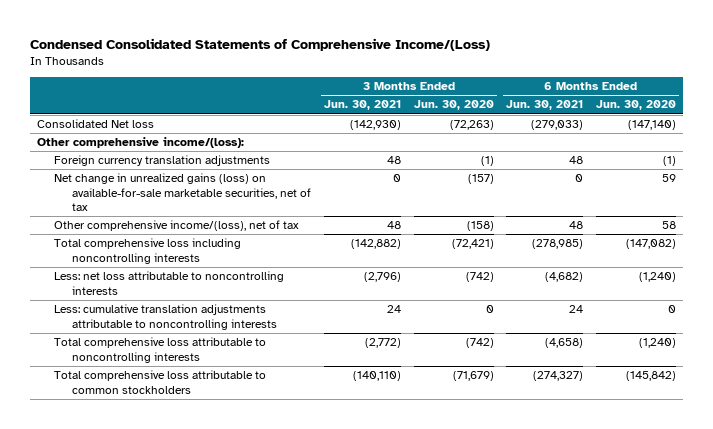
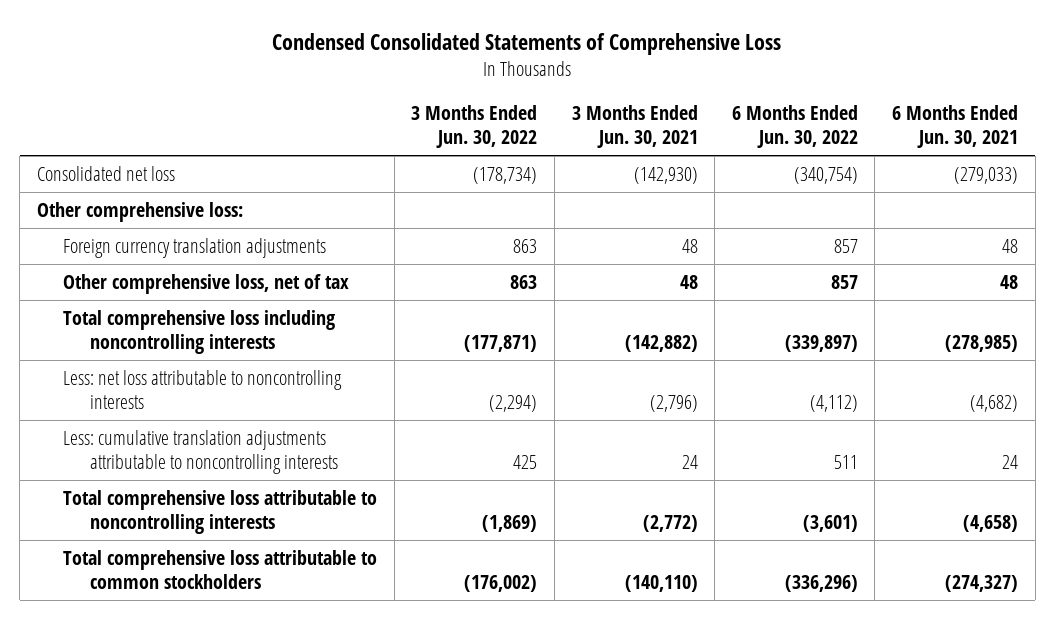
- Condensed Consolidated Statements of Comprehensive Income/(Loss)
+ Condensed Consolidated Statements of Comprehensive Loss
- | 3 Months Ended Jun. 30, 2021 | 3 Months Ended Jun. 30, 2020 | 6 Months Ended Jun. 30, 2021 | 6 Months Ended Jun. 30, 2020
+ | 3 Months Ended Jun. 30, 2022 | 3 Months Ended Jun. 30, 2021 | 6 Months Ended Jun. 30, 2022 | 6 Months Ended Jun. 30, 2021
- Consolidated Net loss | (142,930) | (72,263) | (279,033) | (147,140)
- Other comprehensive income/(loss):
+ Consolidated net loss | (178,734) | (142,930) | (340,754) | (279,033)
+ Other comprehensive loss:
- Net change in unrealized gains (loss) on available-for-sale marketable securities, net of tax | 0 | (157) | 0 | 59
- Other comprehensive income/(loss), net of tax | 48 | (158) | 48 | 58
+ Other comprehensive loss, net of tax | 863 | 48 | 857 | 48

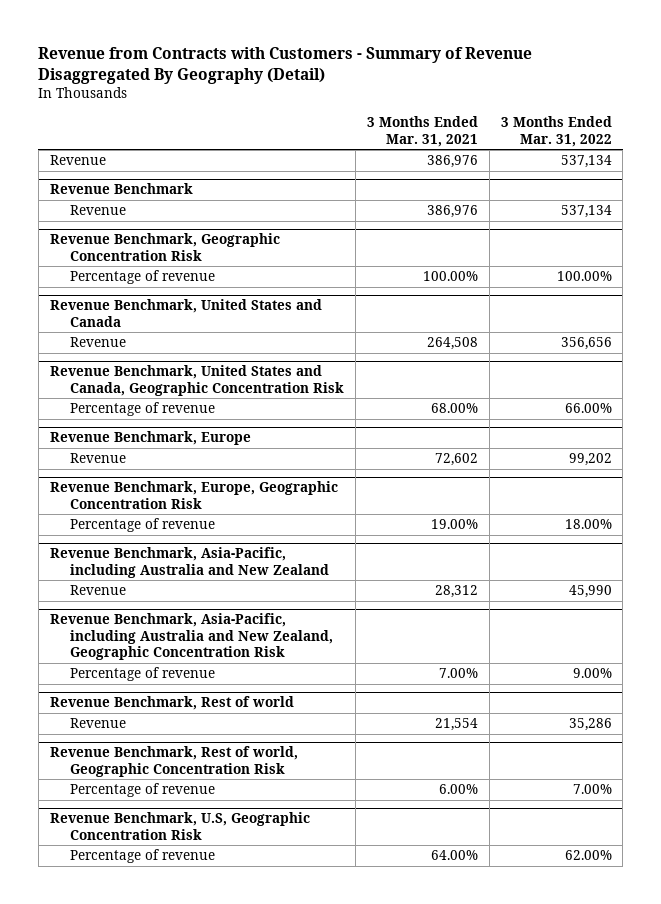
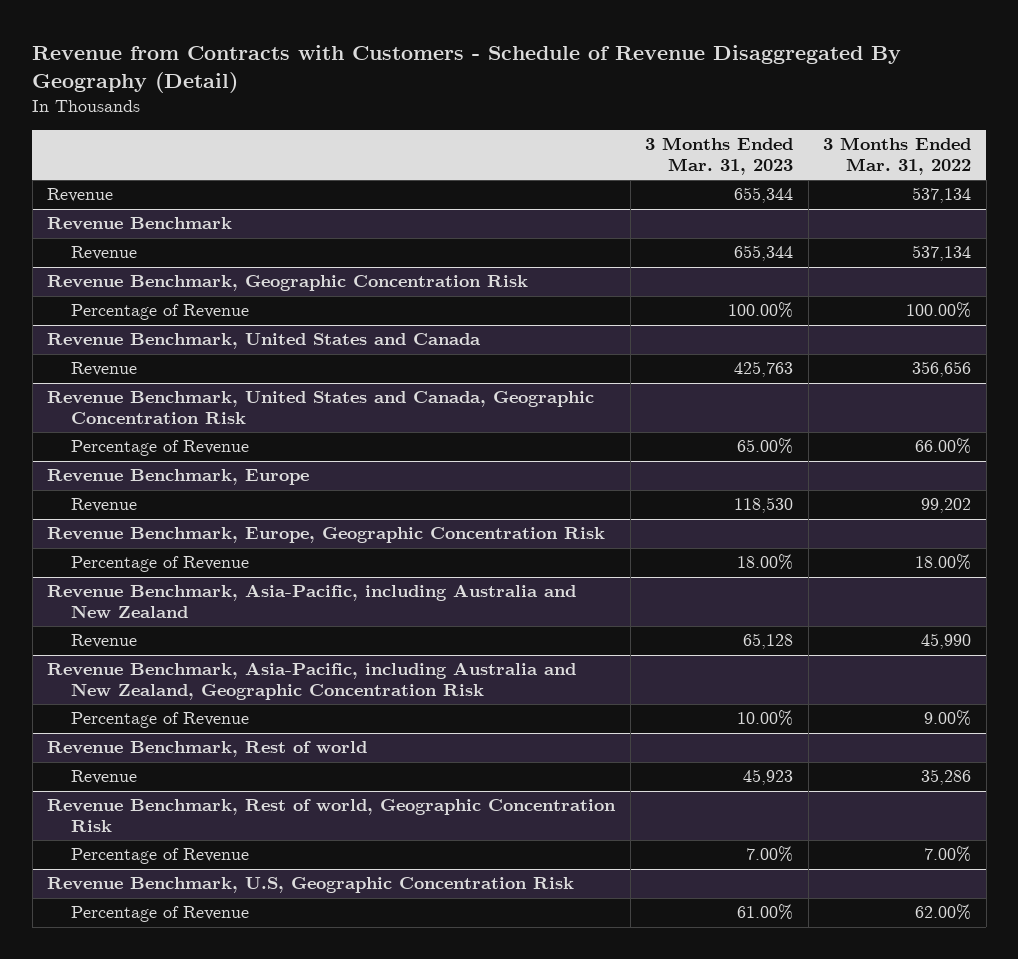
- Revenue from Contracts with Customers - Summary of Revenue Disaggregated By Geography (Detail)
+ Revenue from Contracts with Customers - Schedule of Revenue Disaggregated By Geography (Detail)
- | 3 Months Ended Mar. 31, 2021 | 3 Months Ended Mar. 31, 2022
+ | 3 Months Ended Mar. 31, 2023 | 3 Months Ended Mar. 31, 2022
@ Revenue Benchmark, Geographic Concentration Risk
- Percentage of revenue | 100.00% | 100.00%
+ Percentage of Revenue | 100.00% | 100.00%
@ Revenue Benchmark, United States and Canada, Geographic Concentration Risk
- Percentage of revenue | 68.00% | 66.00%
+ Percentage of Revenue | 65.00% | 66.00%
@ Revenue Benchmark, Europe, Geographic Concentration Risk
- Percentage of revenue | 19.00% | 18.00%
+ Percentage of Revenue | 18.00% | 18.00%
@ Revenue Benchmark, Asia-Pacific, including Australia and New Zealand, Geographic Concentration Risk
- Percentage of revenue | 7.00% | 9.00%
+ Percentage of Revenue | 10.00% | 9.00%
@ Revenue Benchmark, Rest of world, Geographic Concentration Risk
- Percentage of revenue | 6.00% | 7.00%
+ Percentage of Revenue | 7.00% | 7.00%
@ Revenue Benchmark, U.S, Geographic Concentration Risk
- Percentage of revenue | 64.00% | 62.00%
+ Percentage of Revenue | 61.00% | 62.00%

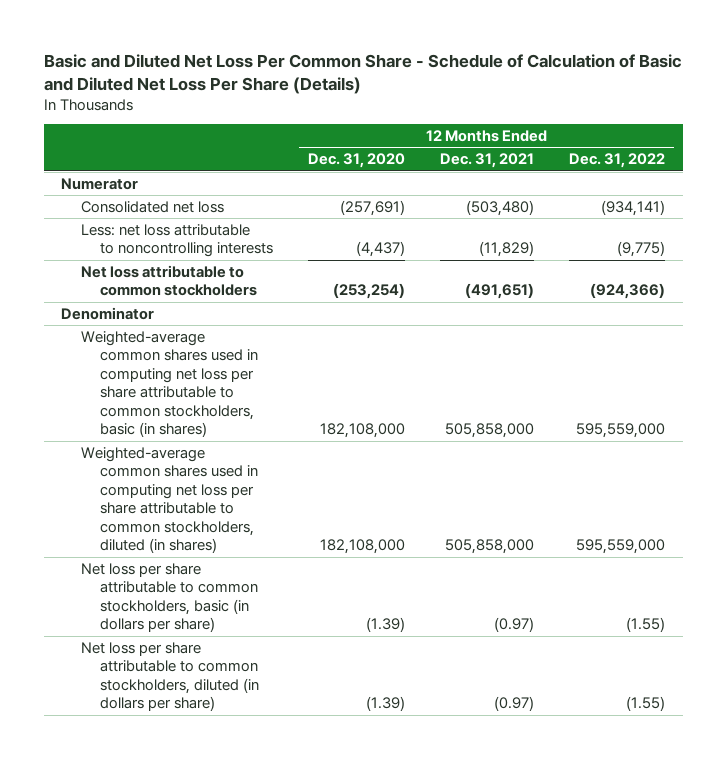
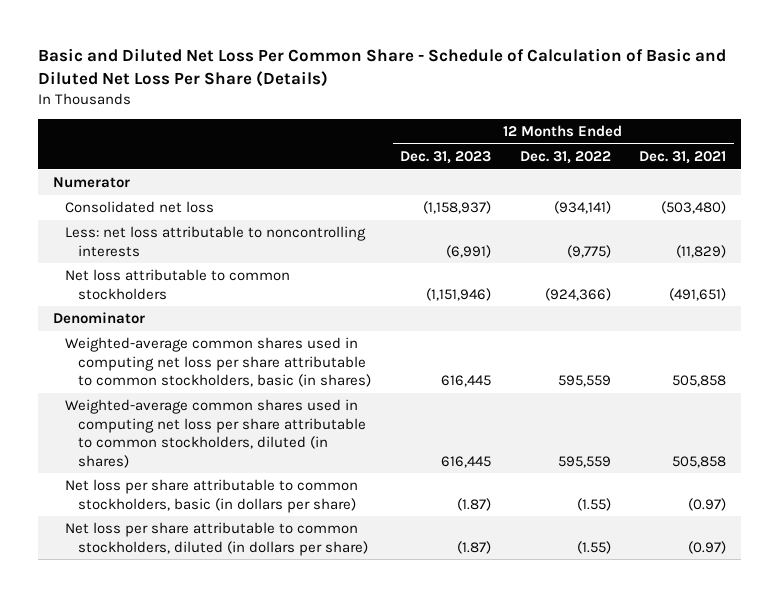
- | 12 Months Ended Dec. 31, 2020 | 12 Months Ended Dec. 31, 2021 | 12 Months Ended Dec. 31, 2022
+ | 12 Months Ended Dec. 31, 2023 | 12 Months Ended Dec. 31, 2022 | 12 Months Ended Dec. 31, 2021
- Weighted-average common shares used in computing net loss per share attributable to common stockholders, basic (in shares) | 182,108,000 | 505,858,000 | 595,559,000
- Weighted-average common shares used in computing net loss per share attributable to common stockholders, diluted (in shares) | 182,108,000 | 505,858,000 | 595,559,000
+ Weighted-average common shares used in computing net loss per share attributable to common stockholders, basic (in shares) | 616,445 | 595,559 | 505,858
+ Weighted-average common shares used in computing net loss per share attributable to common stockholders, diluted (in shares) | 616,445 | 595,559 | 505,858

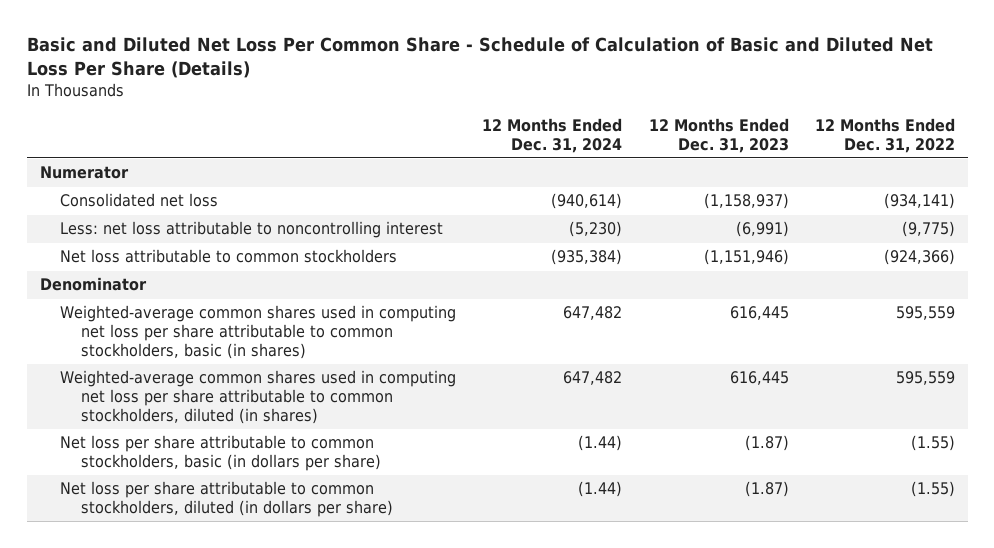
- | 12 Months Ended Dec. 31, 2023 | 12 Months Ended Dec. 31, 2022 | 12 Months Ended Dec. 31, 2021
+ | 12 Months Ended Dec. 31, 2024 | 12 Months Ended Dec. 31, 2023 | 12 Months Ended Dec. 31, 2022
- Less: net loss attributable to noncontrolling interests | (6,991) | (9,775) | (11,829)
+ Less: net loss attributable to noncontrolling interest | (5,230) | (6,991) | (9,775)

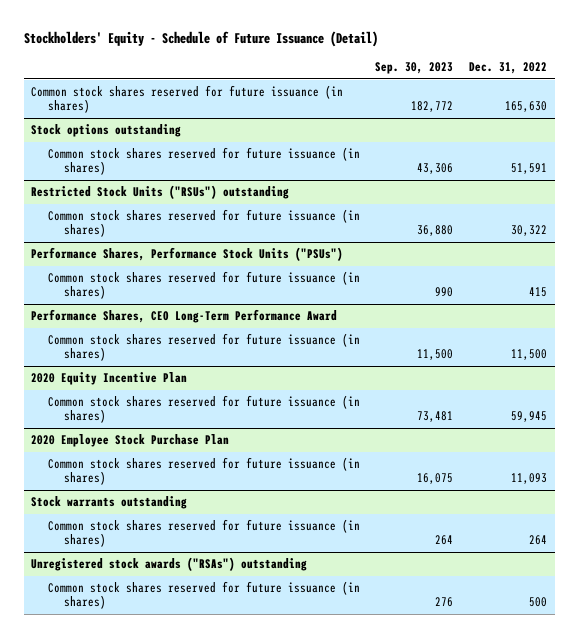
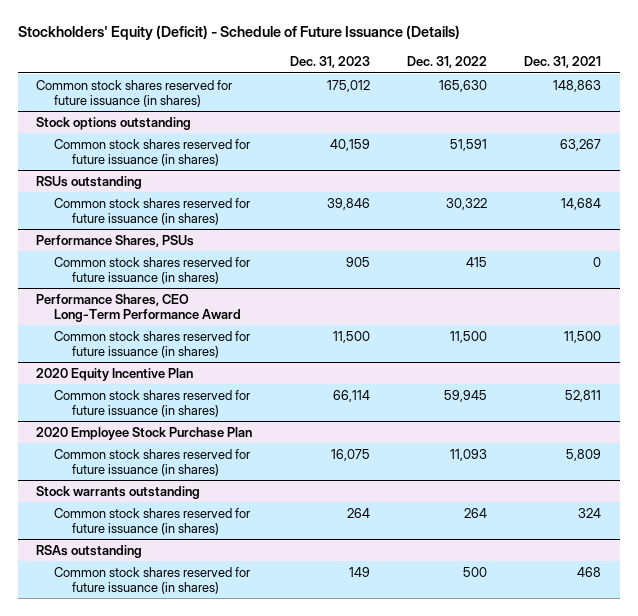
- Stockholders' Equity - Schedule of Future Issuance (Detail)
+ Stockholders' Equity (Deficit) - Schedule of Future Issuance (Details)
- | Sep. 30, 2023 | Dec. 31, 2022
+ | Dec. 31, 2023 | Dec. 31, 2022 | Dec. 31, 2021
- Restricted Stock Units ("RSUs") outstanding
+ RSUs outstanding
- Performance Shares, Performance Stock Units ("PSUs")
+ Performance Shares, PSUs
- Unregistered stock awards ("RSAs") outstanding
+ RSAs outstanding

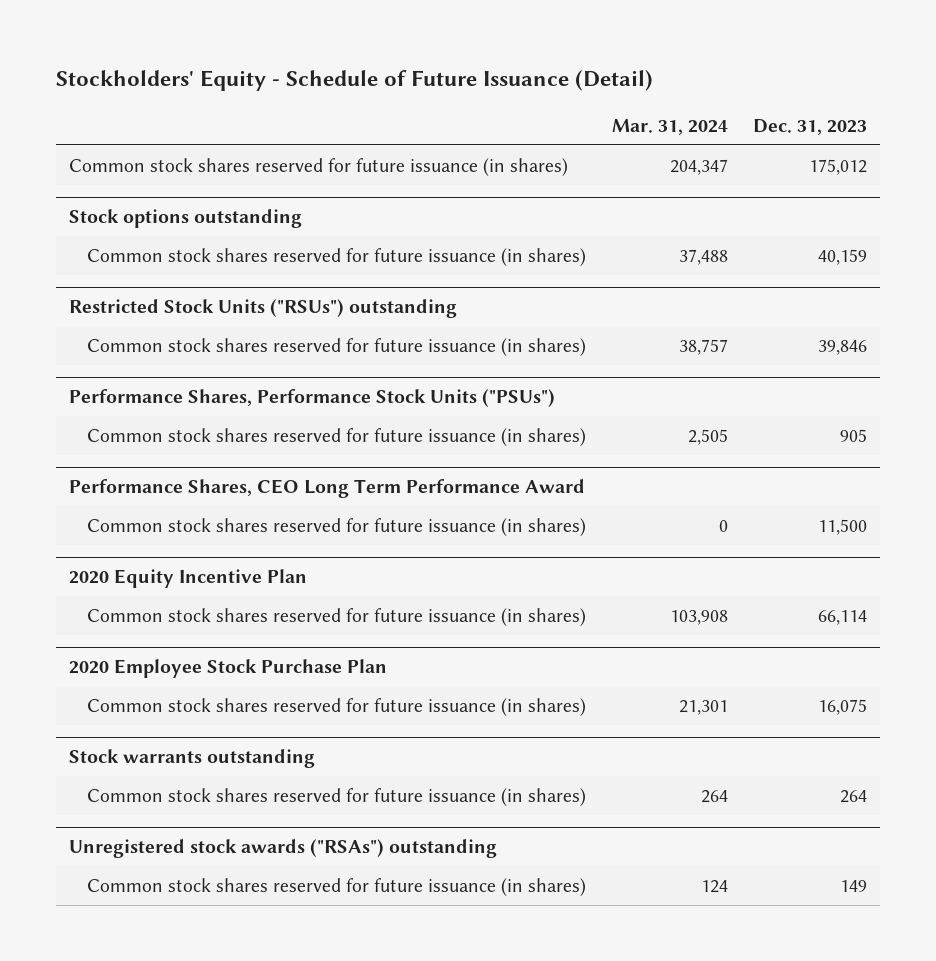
- Stockholders' Equity (Deficit) - Schedule of Future Issuance (Details)
+ Stockholders' Equity - Schedule of Future Issuance (Detail)
- | Dec. 31, 2023 | Dec. 31, 2022 | Dec. 31, 2021
+ | Mar. 31, 2024 | Dec. 31, 2023
- RSUs outstanding
+ Restricted Stock Units ("RSUs") outstanding
- Performance Shares, PSUs
+ Performance Shares, Performance Stock Units ("PSUs")
- Performance Shares, CEO Long-Term Performance Award
+ Performance Shares, CEO Long Term Performance Award
- RSAs outstanding
+ Unregistered stock awards ("RSAs") outstanding

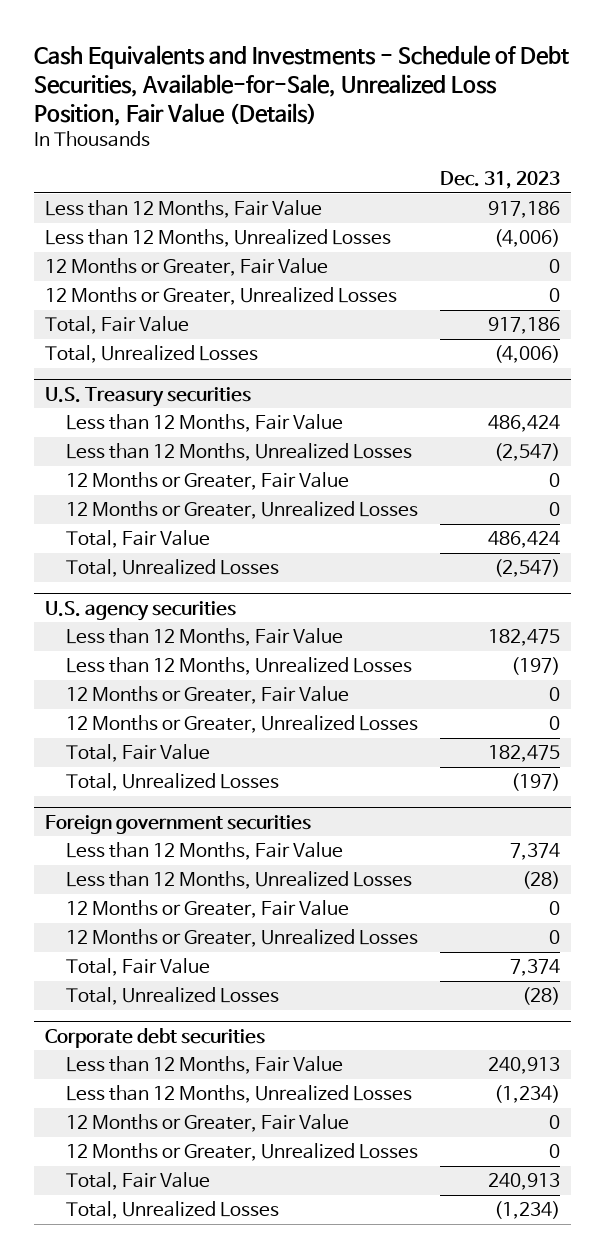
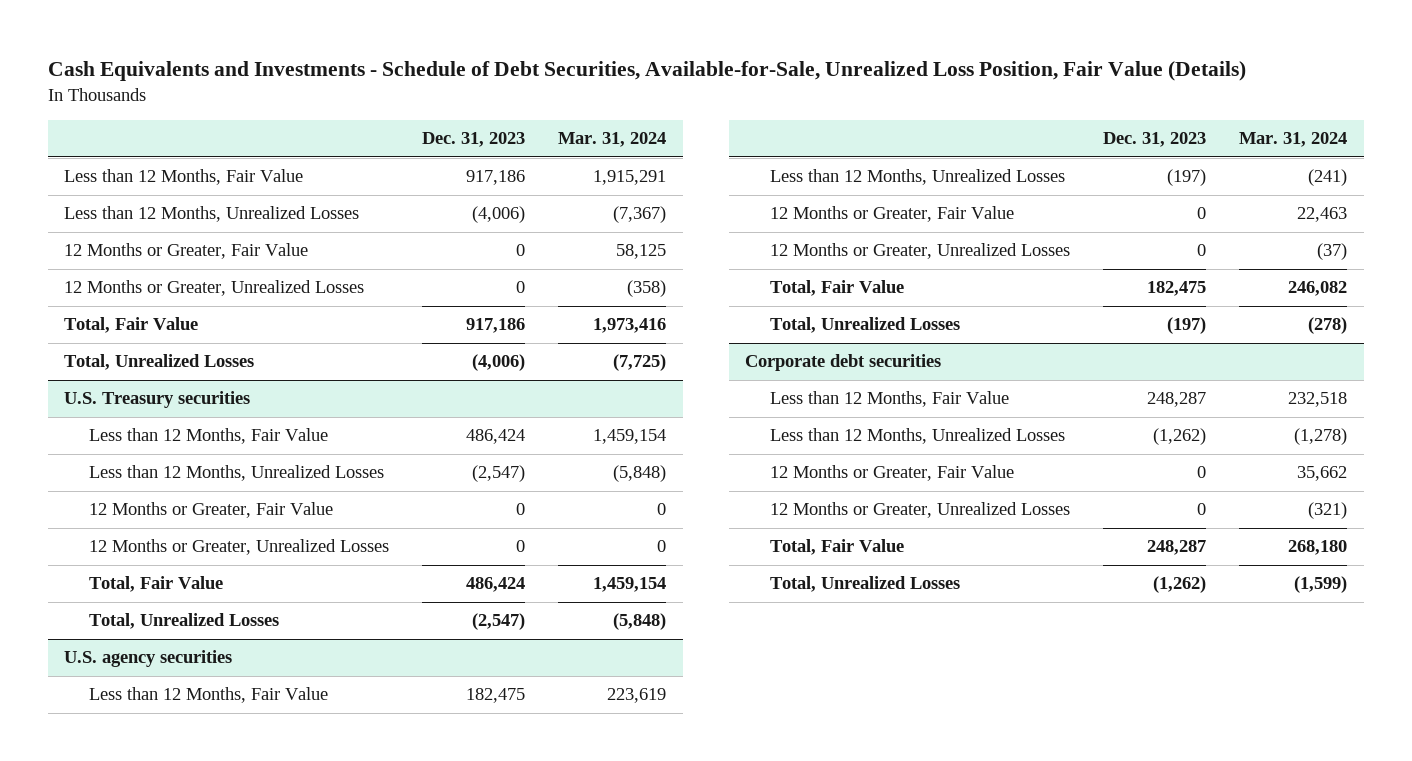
- | Dec. 31, 2023
+ | Dec. 31, 2023 | Mar. 31, 2024
- Foreign government securities
- Less than 12 Months, Fair Value | 7,374
- Less than 12 Months, Unrealized Losses | (28)
- 12 Months or Greater, Fair Value | 0
- 12 Months or Greater, Unrealized Losses | 0
- Total, Fair Value | 7,374
- Total, Unrealized Losses | (28)
@ Corporate debt securities
- Less than 12 Months, Fair Value | 240,913
- Less than 12 Months, Unrealized Losses | (1,234)
+ Less than 12 Months, Fair Value | 248,287 | 232,518
+ Less than 12 Months, Unrealized Losses | (1,262) | (1,278)
- Total, Fair Value | 240,913
- Total, Unrealized Losses | (1,234)
+ Total, Fair Value | 248,287 | 268,180
+ Total, Unrealized Losses | (1,262) | (1,599)

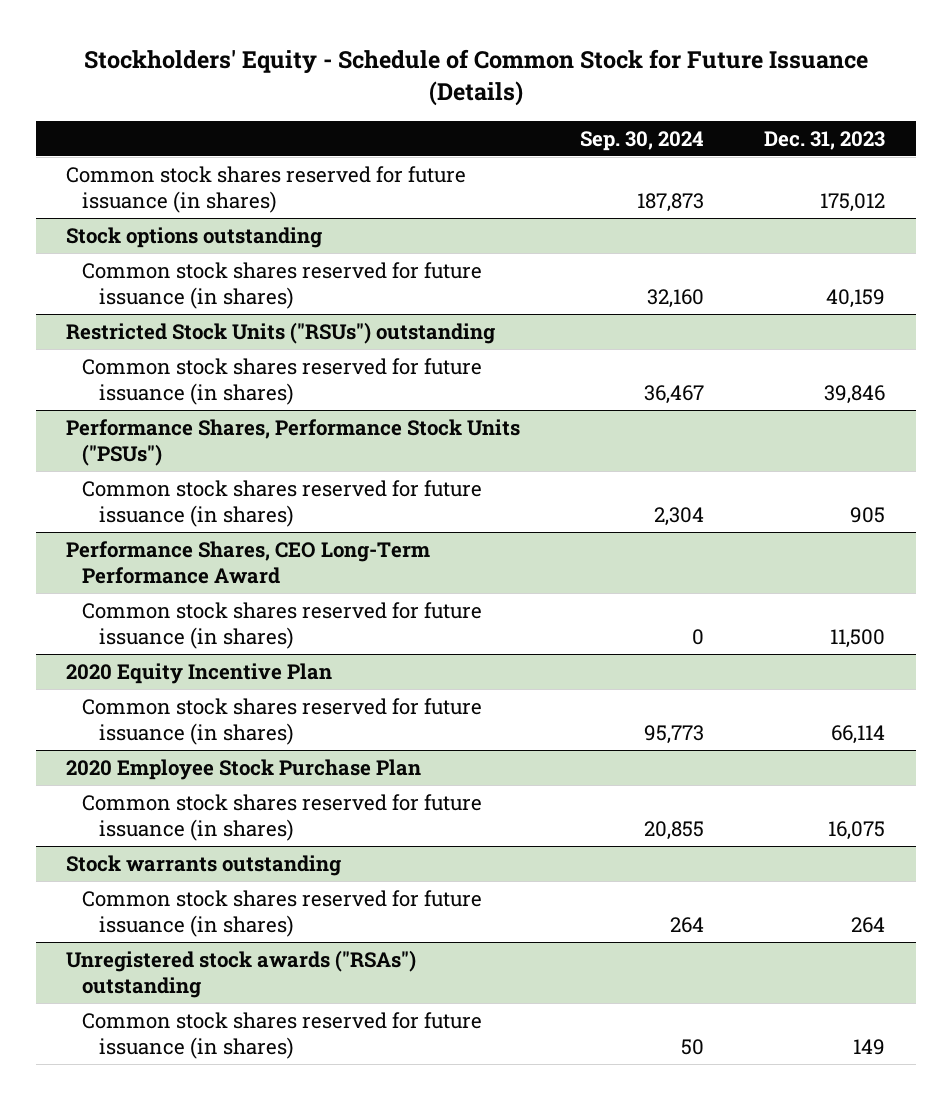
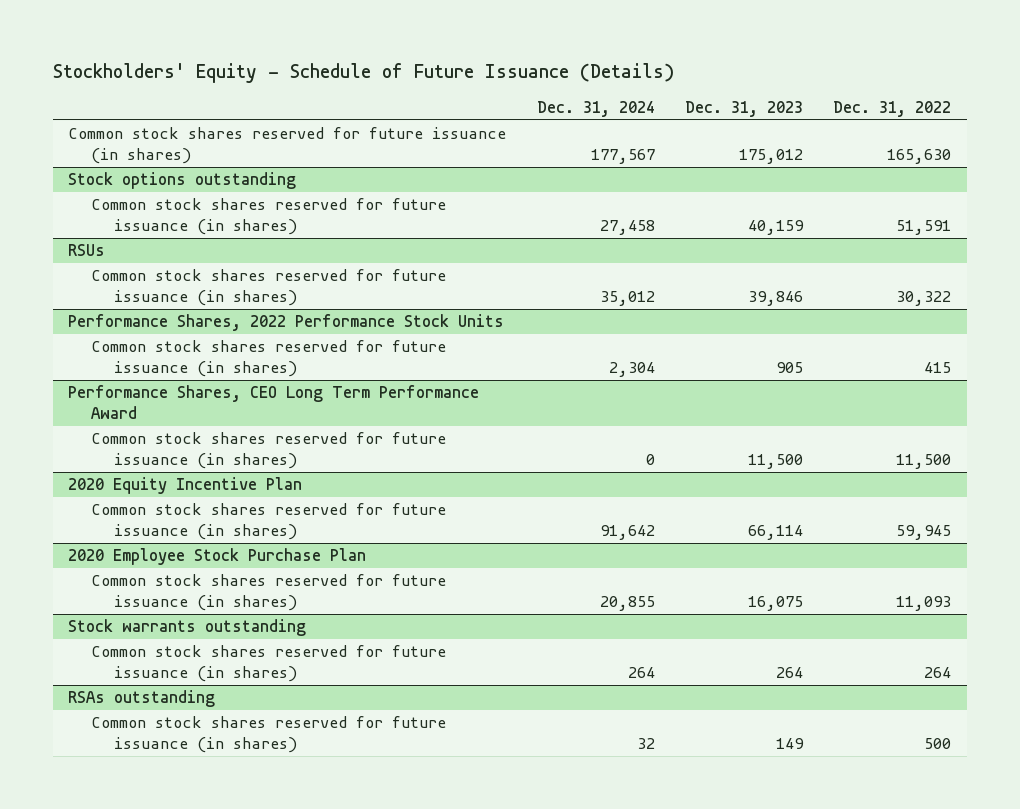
- Stockholders' Equity - Schedule of Common Stock for Future Issuance (Details)
+ Stockholders' Equity - Schedule of Future Issuance (Details)
- | Sep. 30, 2024 | Dec. 31, 2023
+ | Dec. 31, 2024 | Dec. 31, 2023 | Dec. 31, 2022
- Restricted Stock Units ("RSUs") outstanding
+ RSUs
- Performance Shares, Performance Stock Units ("PSUs")
+ Performance Shares, 2022 Performance Stock Units
- Performance Shares, CEO Long-Term Performance Award
+ Performance Shares, CEO Long Term Performance Award
- Unregistered stock awards ("RSAs") outstanding
+ RSAs outstanding

